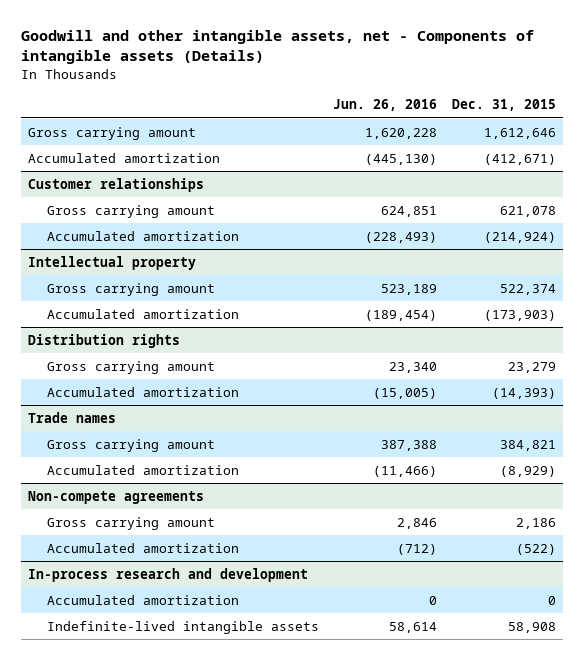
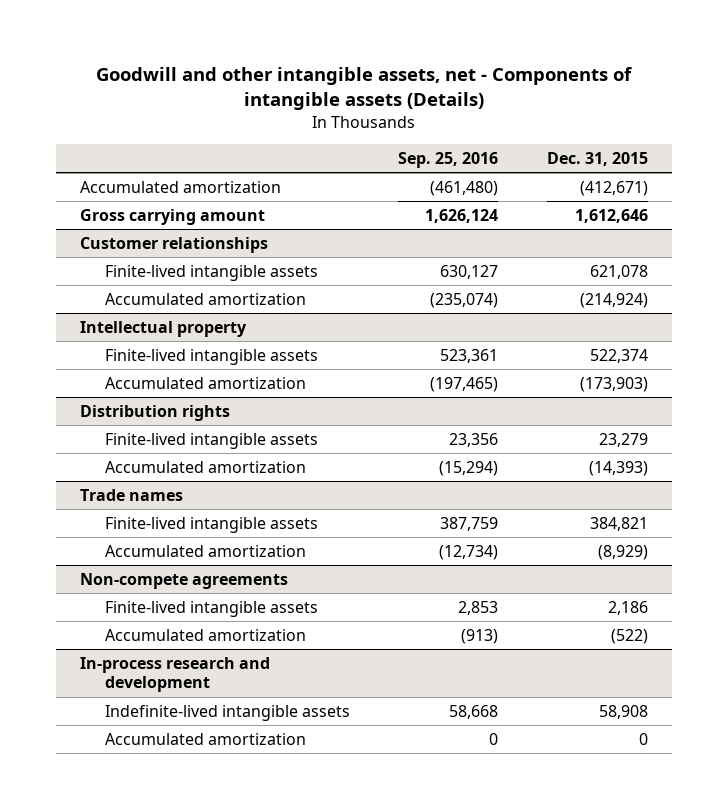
- | Jun. 26, 2016 | Dec. 31, 2015
+ | Sep. 25, 2016 | Dec. 31, 2015
moved down: Gross carrying amount | 1,626,124 | 1,612,646
@ Customer relationships
- Gross carrying amount | 624,851 | 621,078
+ Finite-lived intangible assets | 630,127 | 621,078
@ Intellectual property
- Gross carrying amount | 523,189 | 522,374
+ Finite-lived intangible assets | 523,361 | 522,374
@ Distribution rights
- Gross carrying amount | 23,340 | 23,279
+ Finite-lived intangible assets | 23,356 | 23,279
@ Trade names
- Gross carrying amount | 387,388 | 384,821
+ Finite-lived intangible assets | 387,759 | 384,821
@ Non-compete agreements
- Gross carrying amount | 2,846 | 2,186
+ Finite-lived intangible assets | 2,853 | 2,186
@ In-process research and development
moved down: Accumulated amortization | 0 | 0

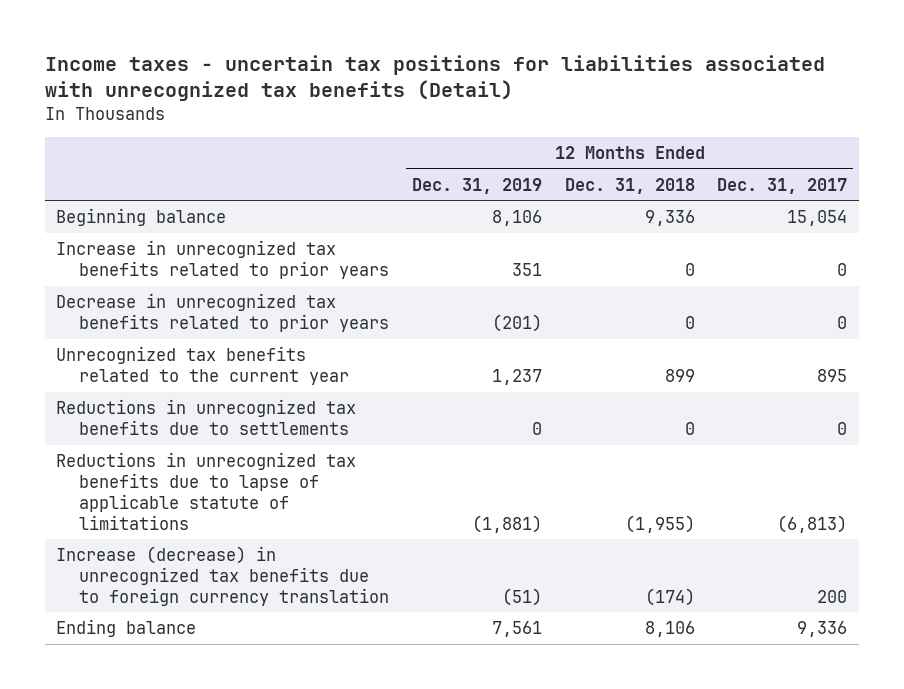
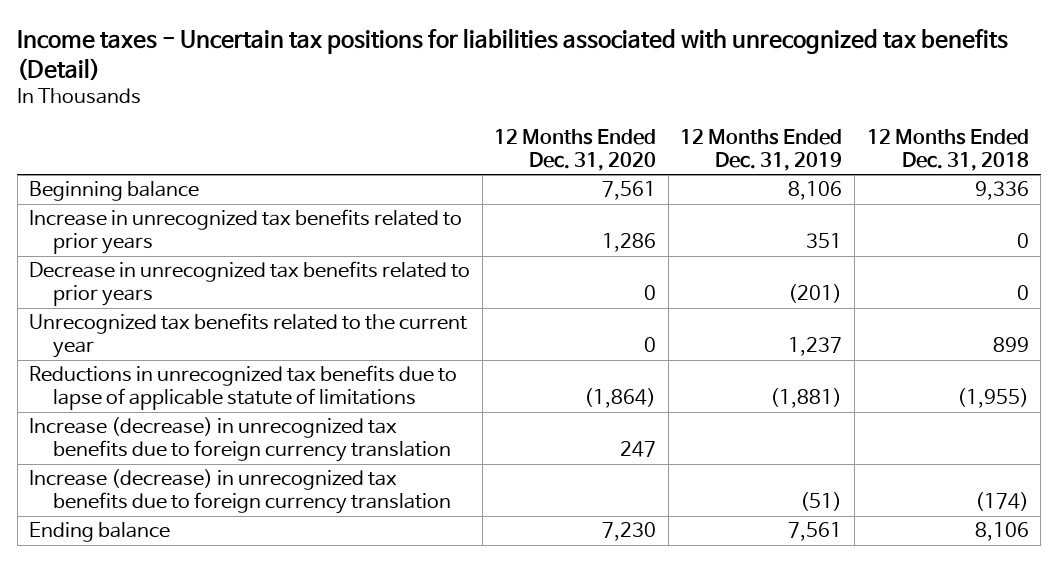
- Income taxes - uncertain tax positions for liabilities associated with unrecognized tax benefits (Detail)
+ Income taxes - Uncertain tax positions for liabilities associated with unrecognized tax benefits (Detail)
- | 12 Months Ended Dec. 31, 2019 | 12 Months Ended Dec. 31, 2018 | 12 Months Ended Dec. 31, 2017
+ | 12 Months Ended Dec. 31, 2020 | 12 Months Ended Dec. 31, 2019 | 12 Months Ended Dec. 31, 2018
- Reductions in unrecognized tax benefits due to settlements | 0 | 0 | 0
+ Increase (decrease) in unrecognized tax benefits due to foreign currency translation | 247 | |

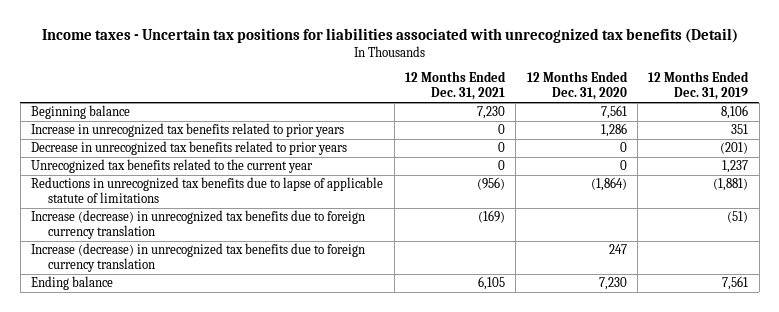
- | 12 Months Ended Dec. 31, 2020 | 12 Months Ended Dec. 31, 2019 | 12 Months Ended Dec. 31, 2018
+ | 12 Months Ended Dec. 31, 2021 | 12 Months Ended Dec. 31, 2020 | 12 Months Ended Dec. 31, 2019
moved down: Increase (decrease) in unrecognized tax benefits due to foreign currency translation | | 247 |

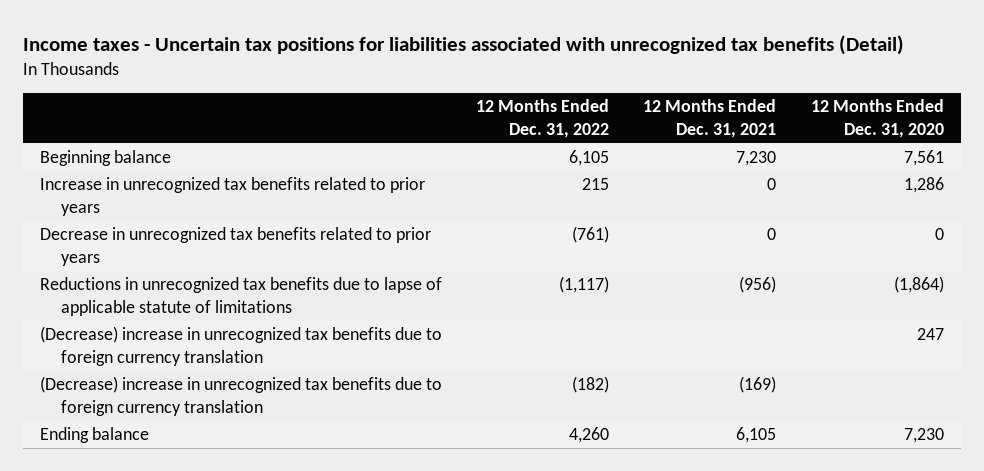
- | 12 Months Ended Dec. 31, 2021 | 12 Months Ended Dec. 31, 2020 | 12 Months Ended Dec. 31, 2019
+ | 12 Months Ended Dec. 31, 2022 | 12 Months Ended Dec. 31, 2021 | 12 Months Ended Dec. 31, 2020
- Unrecognized tax benefits related to the current year | 0 | 0 | 1,237
- Increase (decrease) in unrecognized tax benefits due to foreign currency translation | (169) | | (51)
- Increase (decrease) in unrecognized tax benefits due to foreign currency translation | | 247 |
+ (Decrease) increase in unrecognized tax benefits due to foreign currency translation | | | 247
+ (Decrease) increase in unrecognized tax benefits due to foreign currency translation | (182) | (169) |

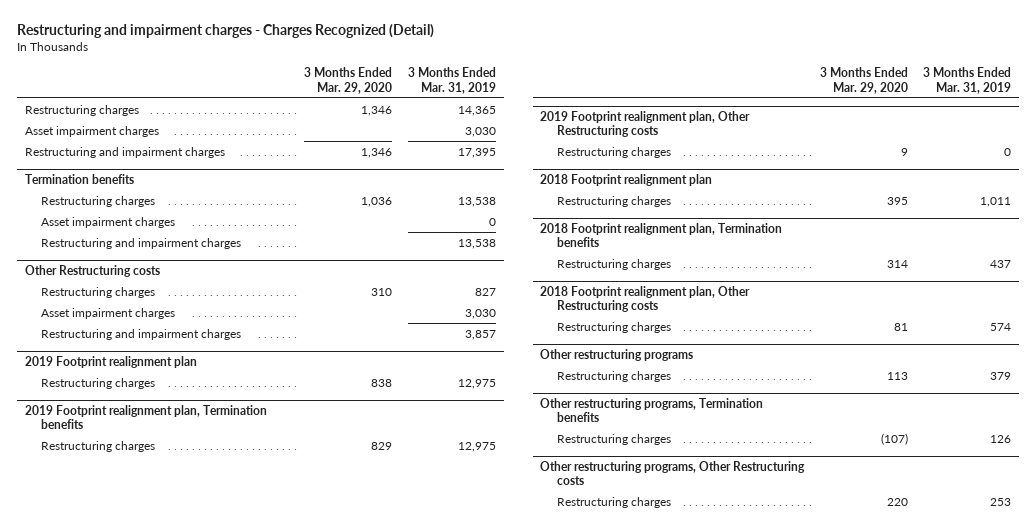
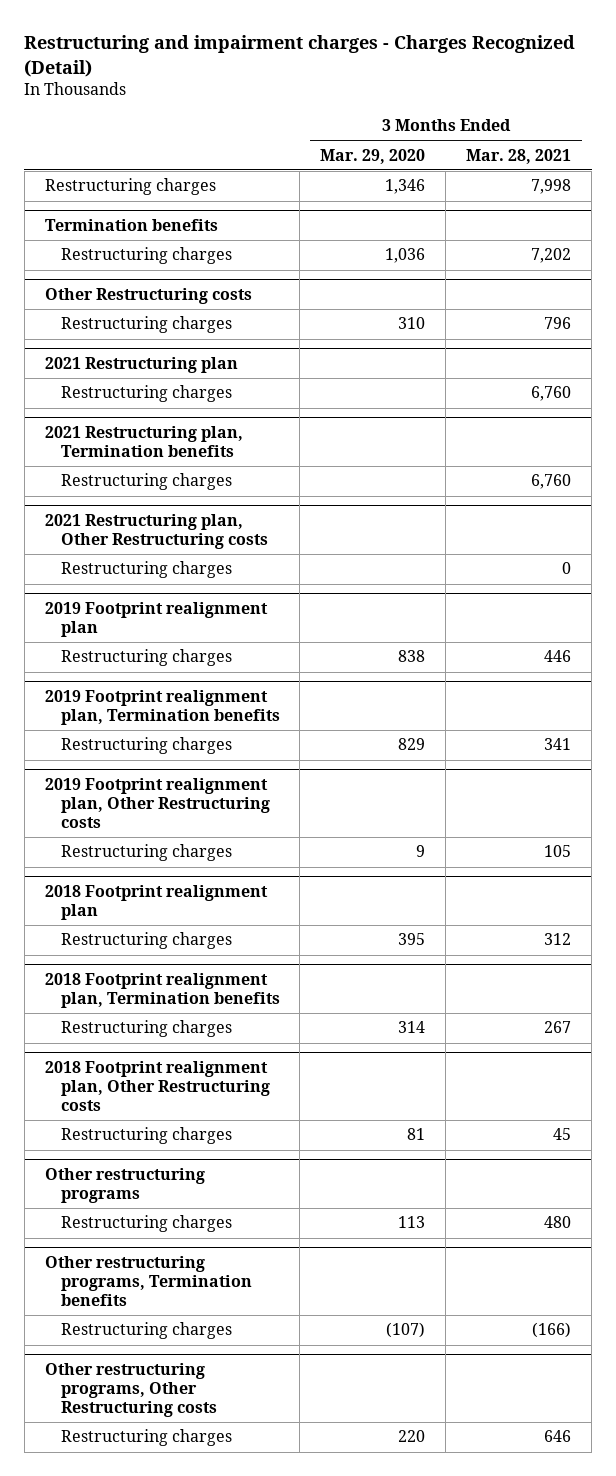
- | 3 Months Ended Mar. 29, 2020 | 3 Months Ended Mar. 31, 2019
+ | 3 Months Ended Mar. 29, 2020 | 3 Months Ended Mar. 28, 2021
- Asset impairment charges | | 3,030
- Restructuring and impairment charges | 1,346 | 17,395
@ Termination benefits
- Asset impairment charges | | 0
- Restructuring and impairment charges | | 13,538
@ Other Restructuring costs
- Asset impairment charges | | 3,030
- Restructuring and impairment charges | | 3,857
+ 2021 Restructuring plan
+ Restructuring charges | | 6,760
+ 2021 Restructuring plan, Termination benefits
+ Restructuring charges | | 6,760
+ 2021 Restructuring plan, Other Restructuring costs
+ Restructuring charges | | 0

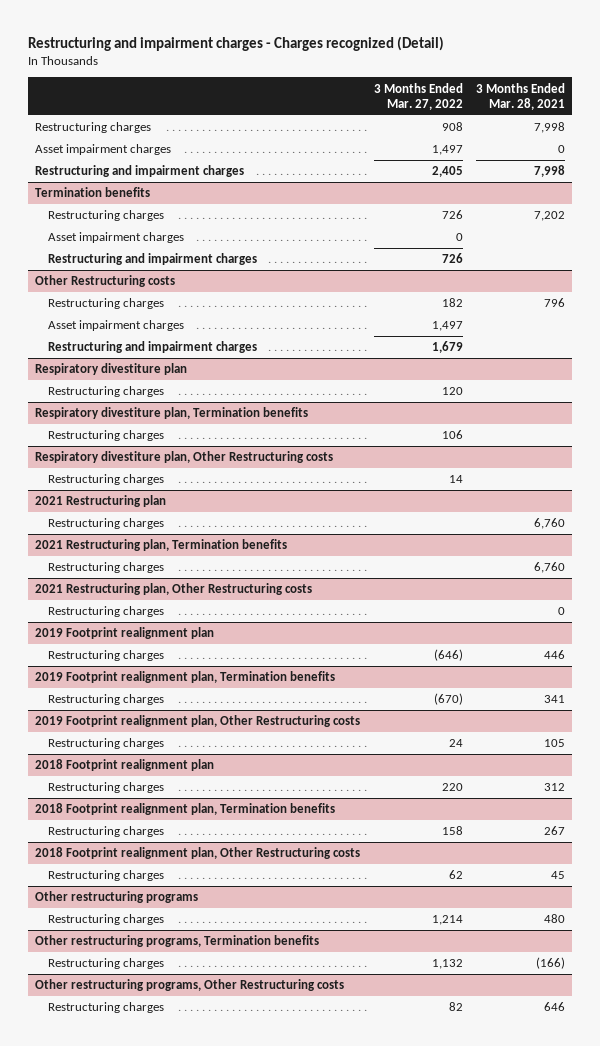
- Restructuring and impairment charges - Charges Recognized (Detail)
+ Restructuring and impairment charges - Charges recognized (Detail)
- | 3 Months Ended Mar. 29, 2020 | 3 Months Ended Mar. 28, 2021
+ | 3 Months Ended Mar. 27, 2022 | 3 Months Ended Mar. 28, 2021
+ Asset impairment charges | 1,497 | 0
+ Restructuring and impairment charges | 2,405 | 7,998
@ Termination benefits
+ Asset impairment charges | 0 |
+ Restructuring and impairment charges | 726 |
@ Other Restructuring costs
+ Asset impairment charges | 1,497 |
+ Restructuring and impairment charges | 1,679 |
+ Respiratory divestiture plan
+ Restructuring charges | 120 |
+ Respiratory divestiture plan, Termination benefits
+ Restructuring charges | 106 |
+ Respiratory divestiture plan, Other Restructuring costs
+ Restructuring charges | 14 |

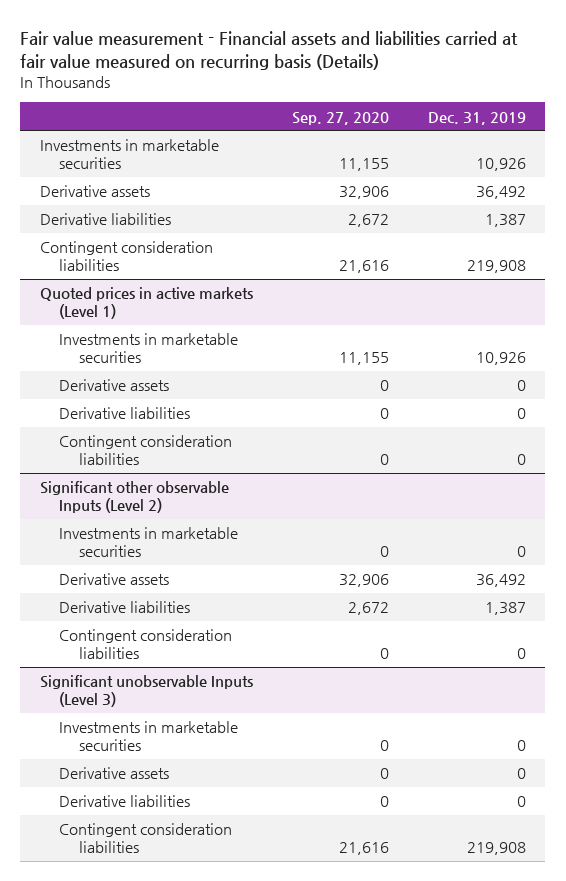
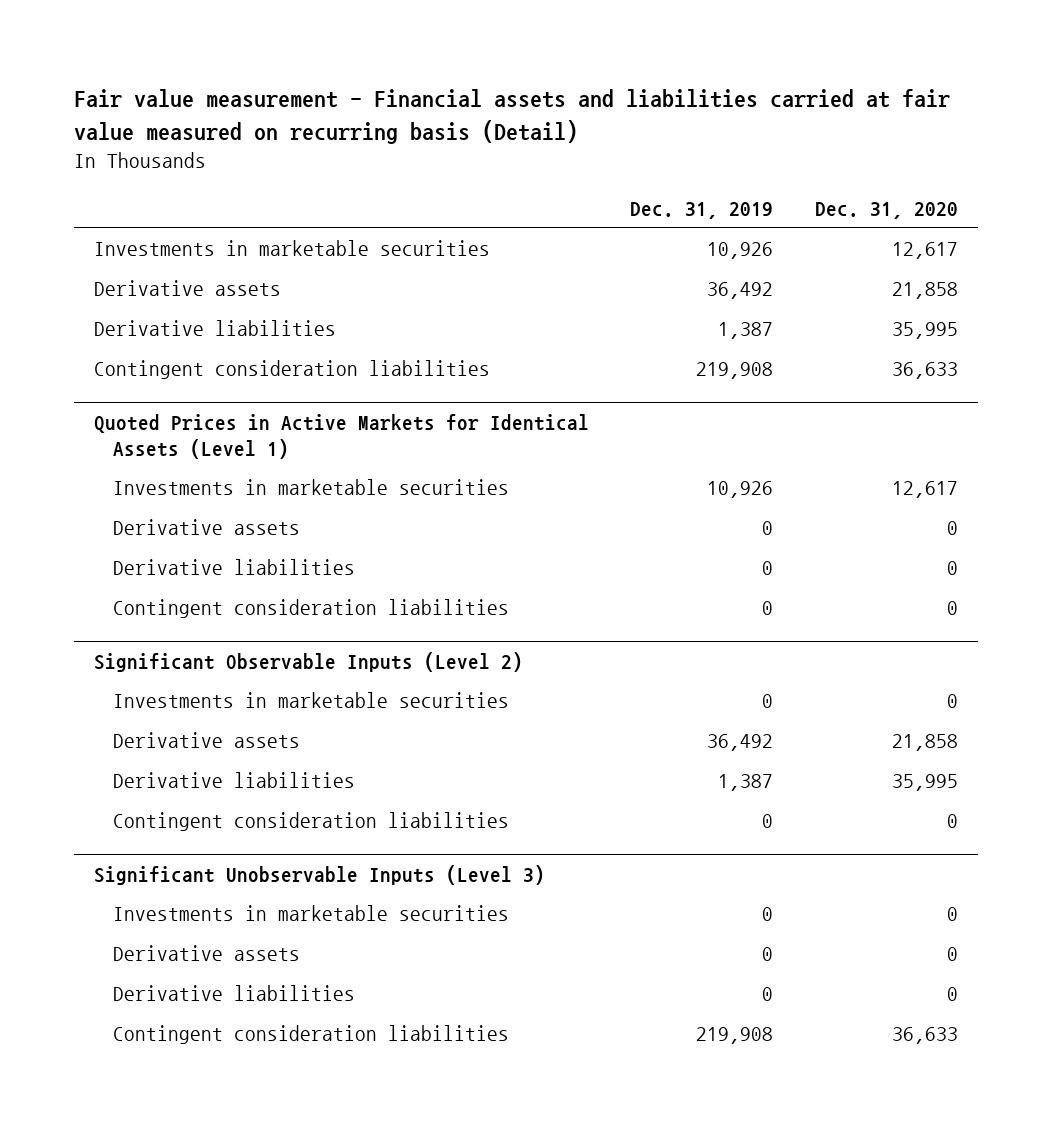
- Fair value measurement - Financial assets and liabilities carried at fair value measured on recurring basis (Details)
+ Fair value measurement - Financial assets and liabilities carried at fair value measured on recurring basis (Detail)
- | Sep. 27, 2020 | Dec. 31, 2019
+ | Dec. 31, 2019 | Dec. 31, 2020
- Quoted prices in active markets (Level 1)
+ Quoted Prices in Active Markets for Identical Assets (Level 1)
- Significant other observable Inputs (Level 2)
+ Significant Observable Inputs (Level 2)
- Significant unobservable Inputs (Level 3)
+ Significant Unobservable Inputs (Level 3)

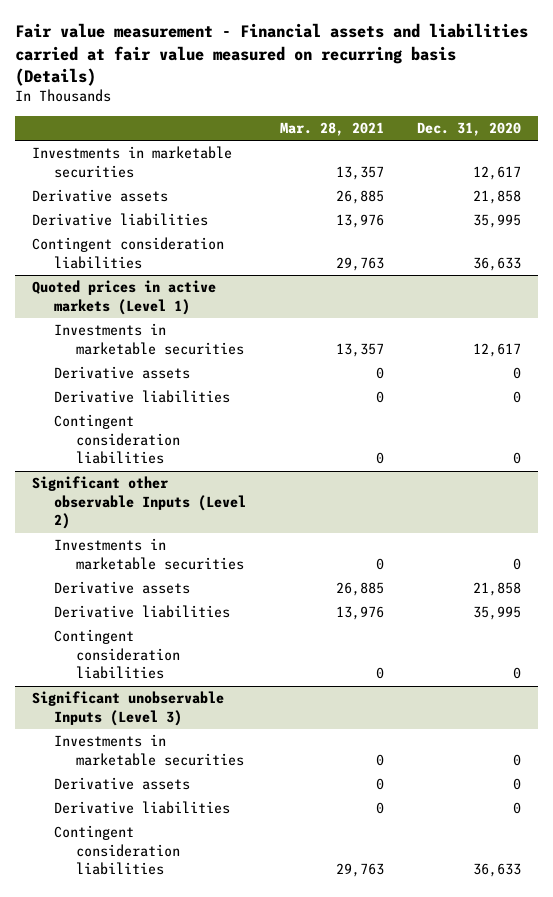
- Fair value measurement - Financial assets and liabilities carried at fair value measured on recurring basis (Detail)
+ Fair value measurement - Financial assets and liabilities carried at fair value measured on recurring basis (Details)
- | Dec. 31, 2019 | Dec. 31, 2020
+ | Mar. 28, 2021 | Dec. 31, 2020
- Quoted Prices in Active Markets for Identical Assets (Level 1)
+ Quoted prices in active markets (Level 1)
- Significant Observable Inputs (Level 2)
+ Significant other observable Inputs (Level 2)
- Significant Unobservable Inputs (Level 3)
+ Significant unobservable Inputs (Level 3)

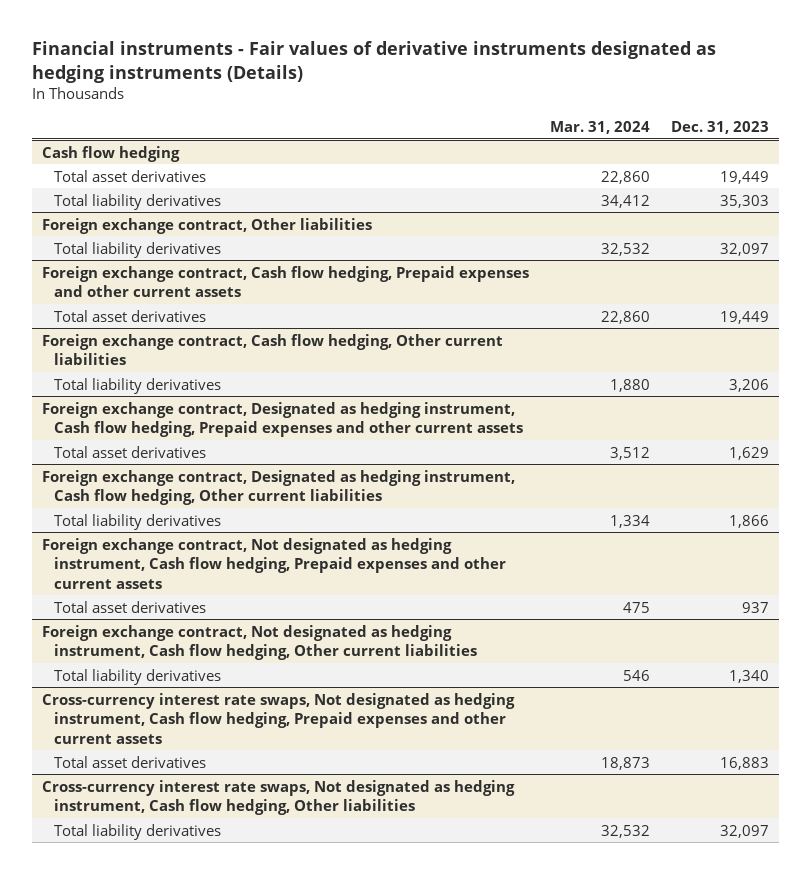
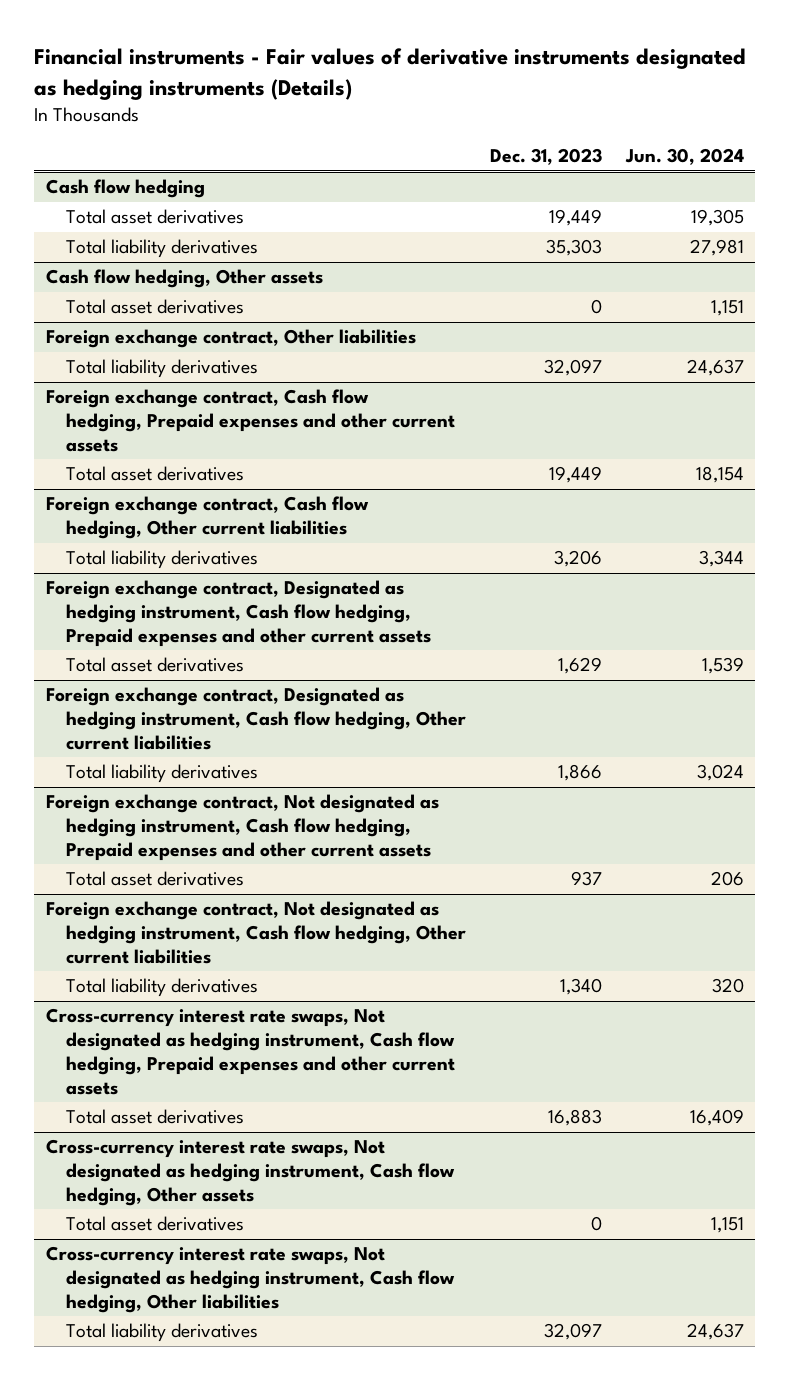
- | Mar. 31, 2024 | Dec. 31, 2023
+ | Dec. 31, 2023 | Jun. 30, 2024
+ Cash flow hedging, Other assets
+ Total asset derivatives | 0 | 1,151
+ Cross-currency interest rate swaps, Not designated as hedging instrument, Cash flow hedging, Other assets
+ Total asset derivatives | 0 | 1,151

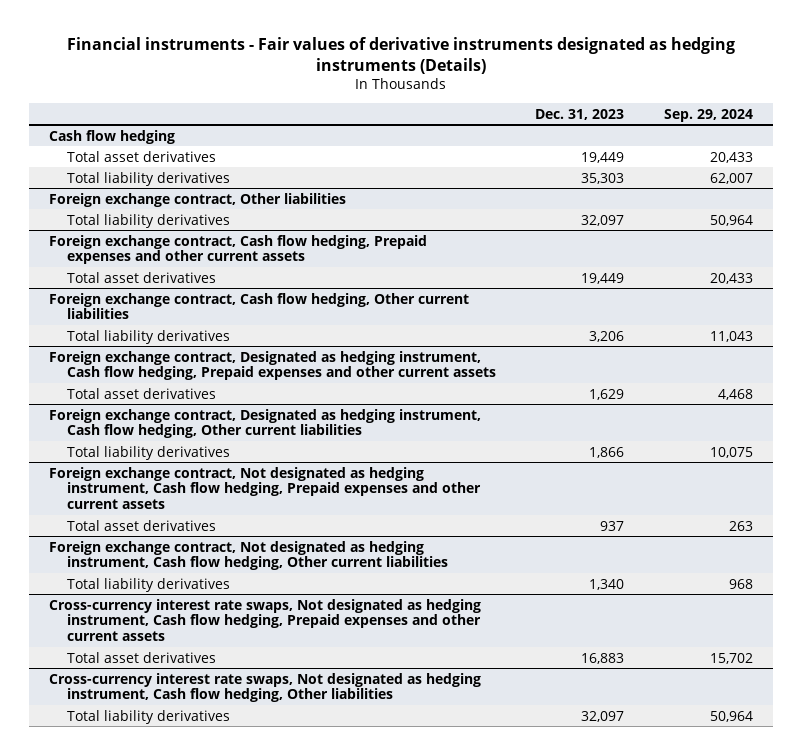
- | Dec. 31, 2023 | Jun. 30, 2024
+ | Dec. 31, 2023 | Sep. 29, 2024
- Cash flow hedging, Other assets
- Total asset derivatives | 0 | 1,151
- Cross-currency interest rate swaps, Not designated as hedging instrument, Cash flow hedging, Other assets
- Total asset derivatives | 0 | 1,151

